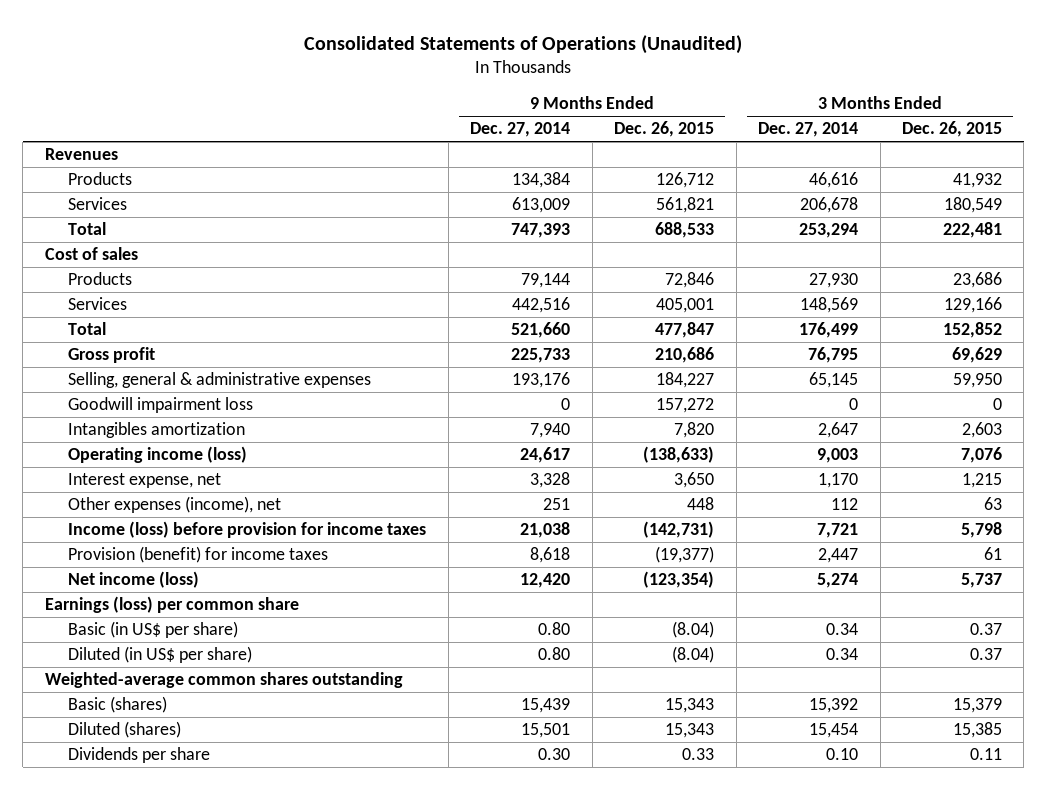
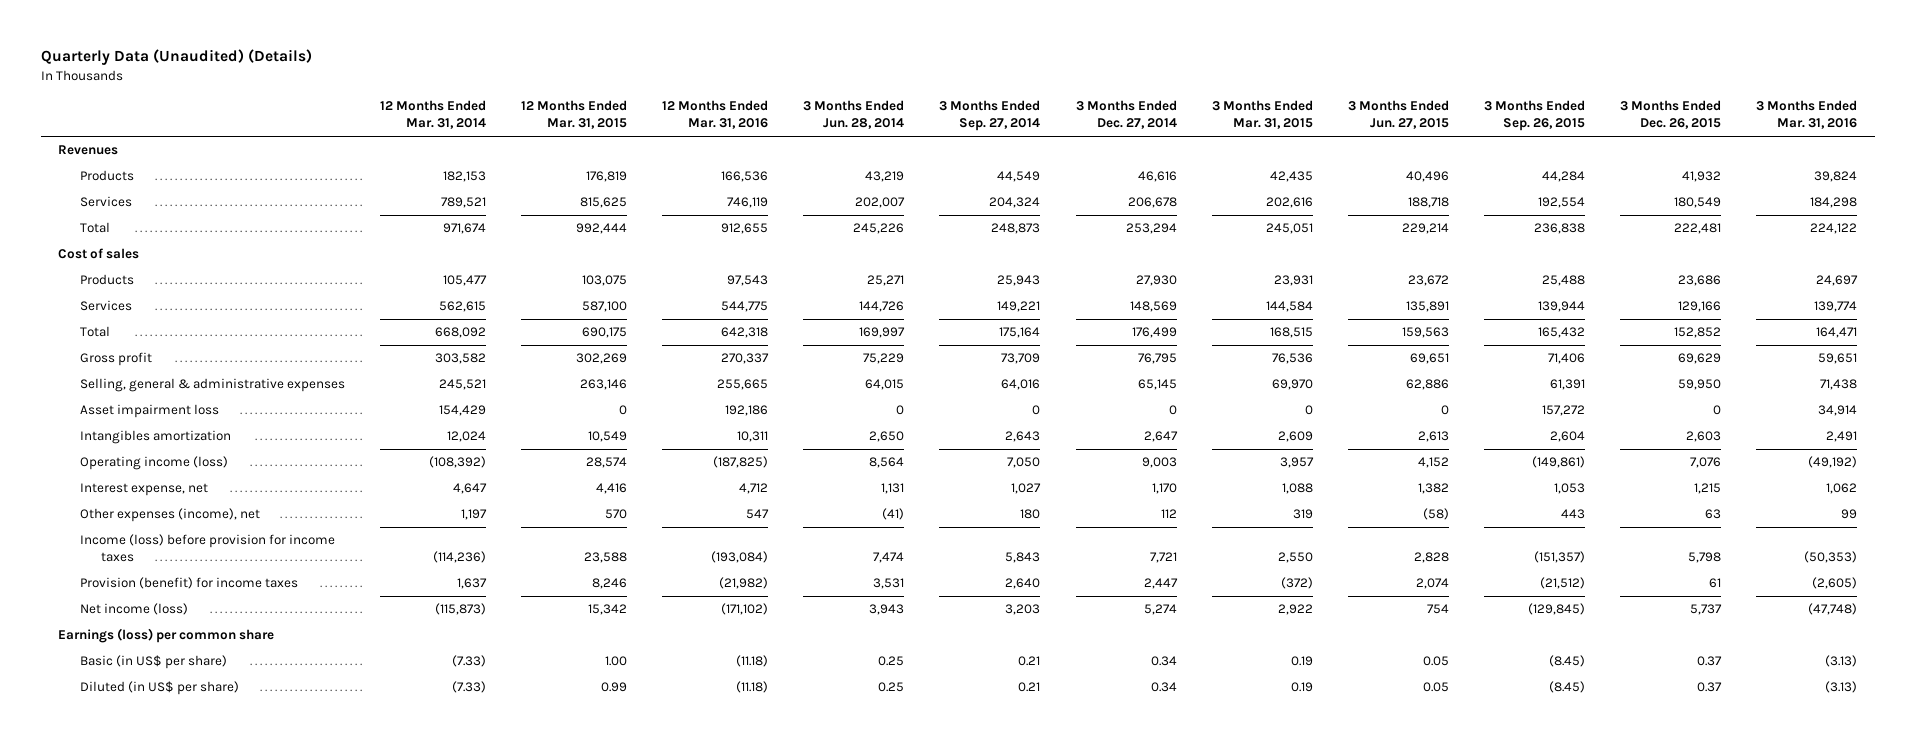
- Consolidated Statements of Operations (Unaudited)
+ Quarterly Data (Unaudited) (Details)
- | 9 Months Ended Dec. 27, 2014 | 9 Months Ended Dec. 26, 2015 | 3 Months Ended Dec. 27, 2014 | 3 Months Ended Dec. 26, 2015
+ | 12 Months Ended Mar. 31, 2014 | 12 Months Ended Mar. 31, 2015 | 12 Months Ended Mar. 31, 2016 | 3 Months Ended Jun. 28, 2014 | 3 Months Ended Sep. 27, 2014 | 3 Months Ended Dec. 27, 2014 | 3 Months Ended Mar. 31, 2015 | 3 Months Ended Jun. 27, 2015 | 3 Months Ended Sep. 26, 2015 | 3 Months Ended Dec. 26, 2015 | 3 Months Ended Mar. 31, 2016
- Goodwill impairment loss | 0 | 157,272 | 0 | 0
+ Asset impairment loss | 154,429 | 0 | 192,186 | 0 | 0 | 0 | 0 | 0 | 157,272 | 0 | 34,914
- Weighted-average common shares outstanding
- Basic (shares) | 15,439 | 15,343 | 15,392 | 15,379
- Diluted (shares) | 15,501 | 15,343 | 15,454 | 15,385
- Dividends per share | 0.30 | 0.33 | 0.10 | 0.11

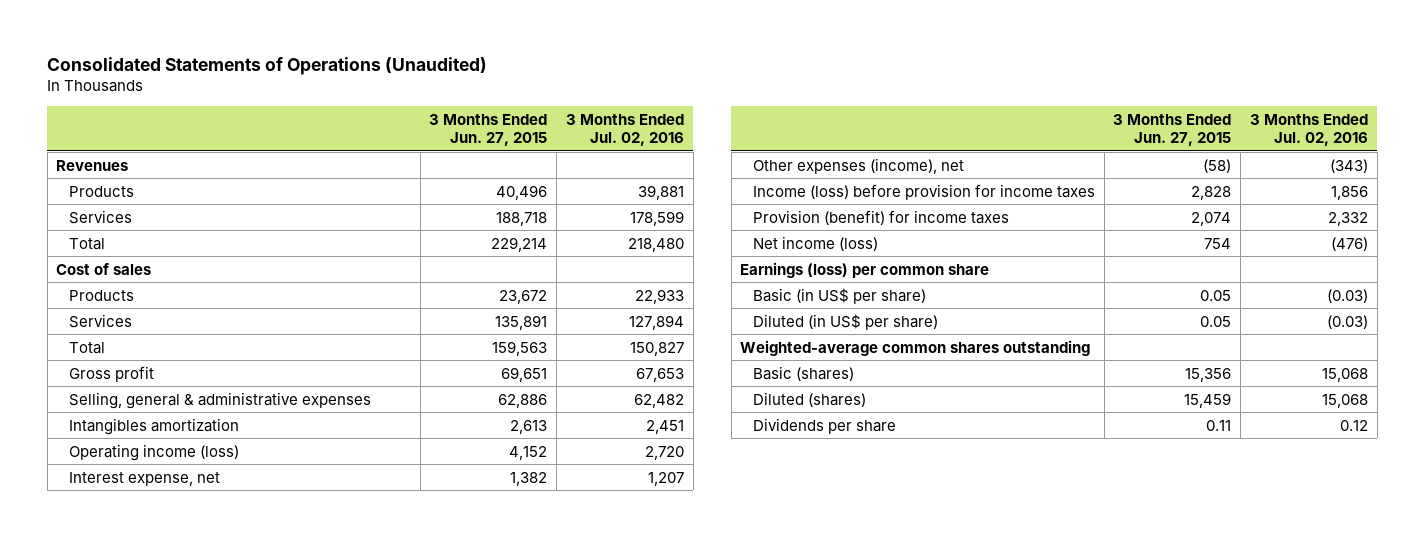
- Quarterly Data (Unaudited) (Details)
+ Consolidated Statements of Operations (Unaudited)
- | 12 Months Ended Mar. 31, 2014 | 12 Months Ended Mar. 31, 2015 | 12 Months Ended Mar. 31, 2016 | 3 Months Ended Jun. 28, 2014 | 3 Months Ended Sep. 27, 2014 | 3 Months Ended Dec. 27, 2014 | 3 Months Ended Mar. 31, 2015 | 3 Months Ended Jun. 27, 2015 | 3 Months Ended Sep. 26, 2015 | 3 Months Ended Dec. 26, 2015 | 3 Months Ended Mar. 31, 2016
+ | 3 Months Ended Jun. 27, 2015 | 3 Months Ended Jul. 02, 2016
- Asset impairment loss | 154,429 | 0 | 192,186 | 0 | 0 | 0 | 0 | 0 | 157,272 | 0 | 34,914
+ Weighted-average common shares outstanding
+ Basic (shares) | 15,356 | 15,068
+ Diluted (shares) | 15,459 | 15,068
+ Dividends per share | 0.11 | 0.12

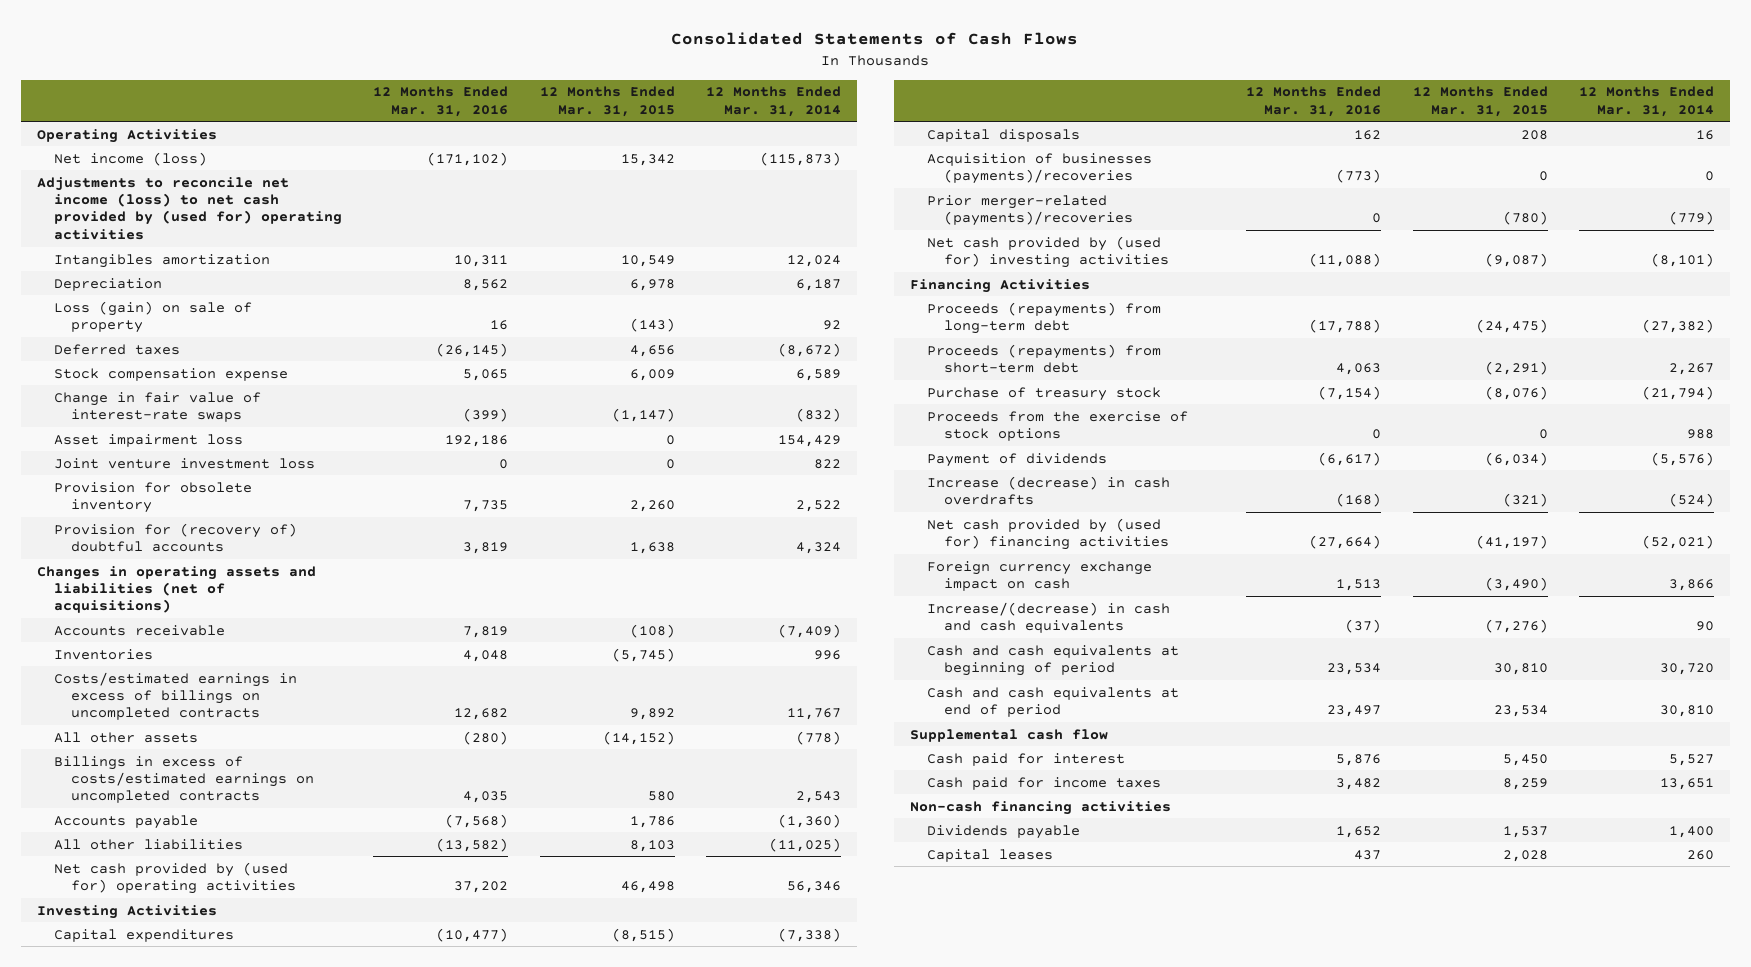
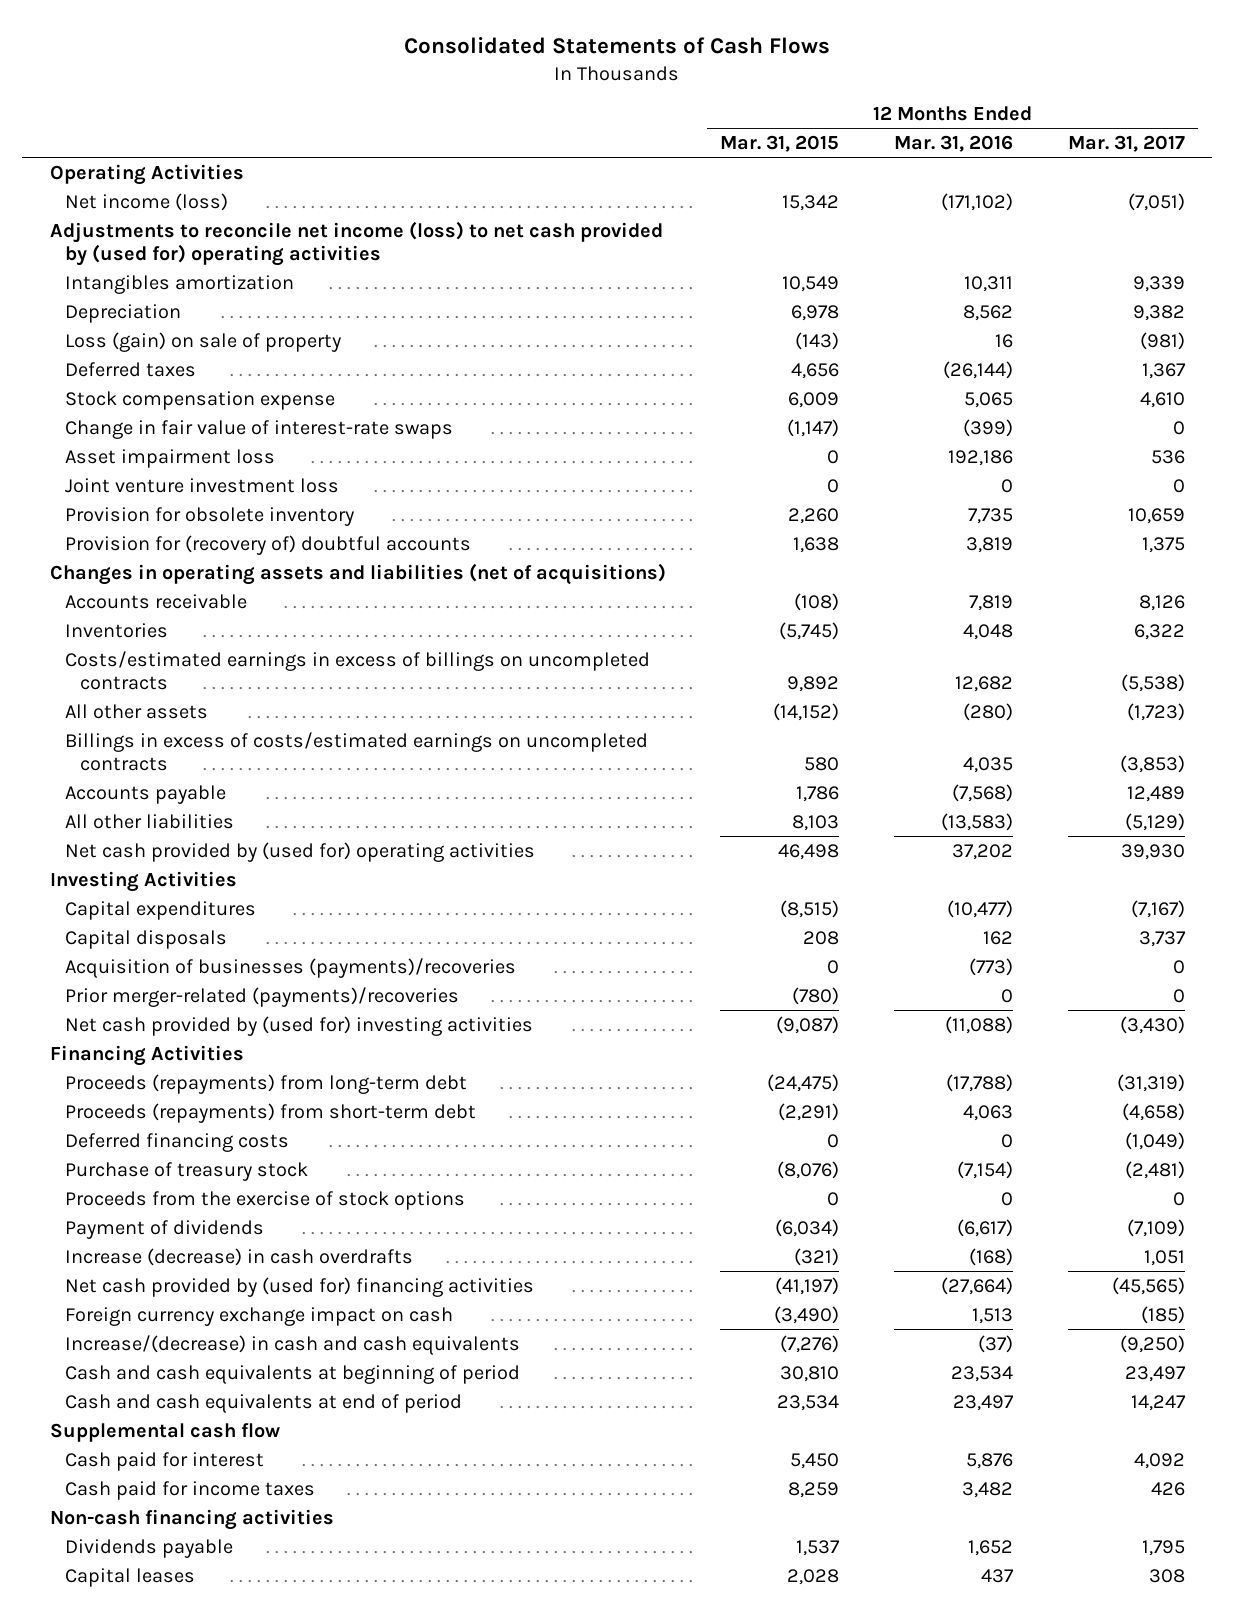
- | 12 Months Ended Mar. 31, 2016 | 12 Months Ended Mar. 31, 2015 | 12 Months Ended Mar. 31, 2014
+ | 12 Months Ended Mar. 31, 2015 | 12 Months Ended Mar. 31, 2016 | 12 Months Ended Mar. 31, 2017
- Deferred taxes | (26,145) | 4,656 | (8,672)
+ Deferred taxes | 4,656 | (26,144) | 1,367
- All other liabilities | (13,582) | 8,103 | (11,025)
+ All other liabilities | 8,103 | (13,583) | (5,129)
+ Deferred financing costs | 0 | 0 | (1,049)

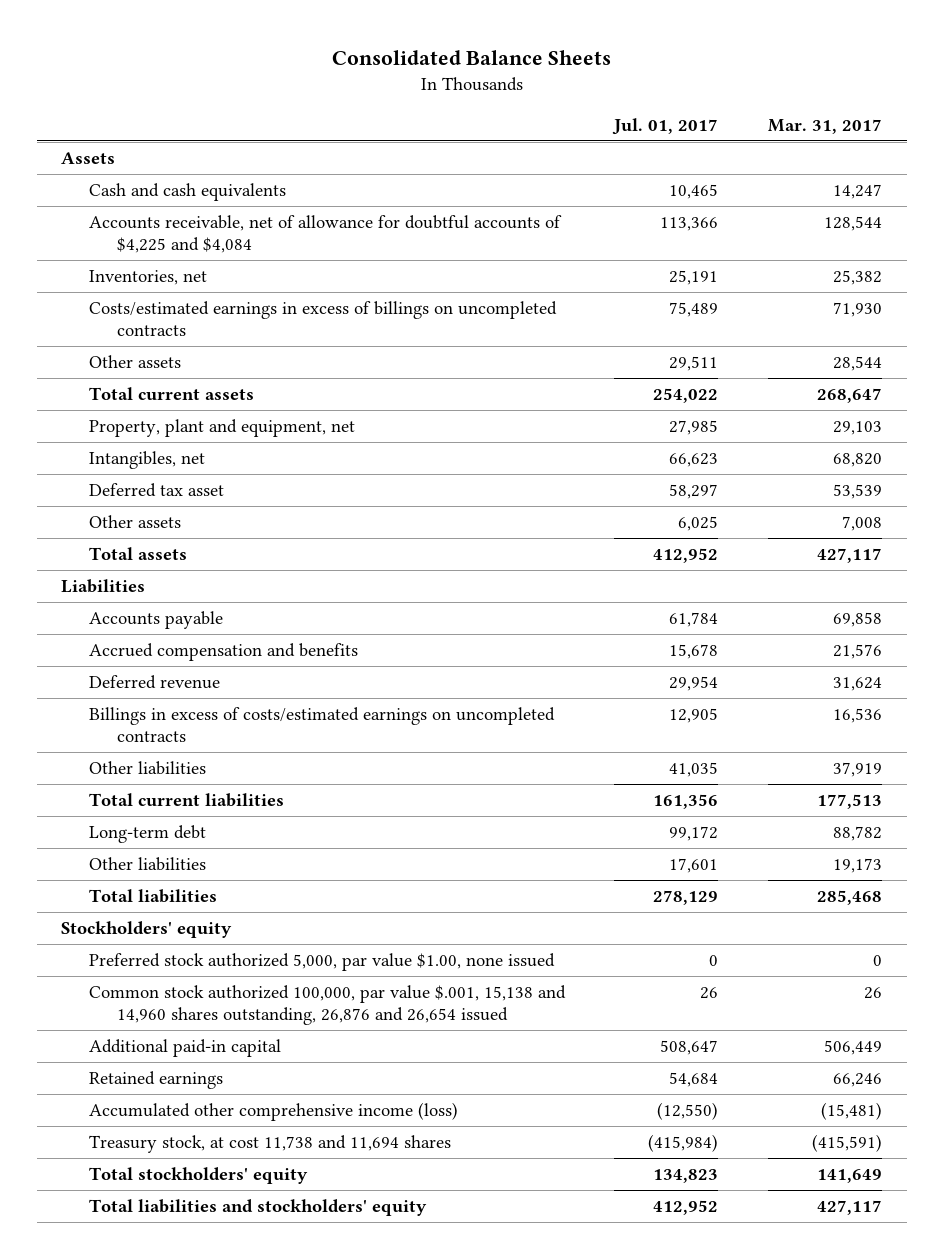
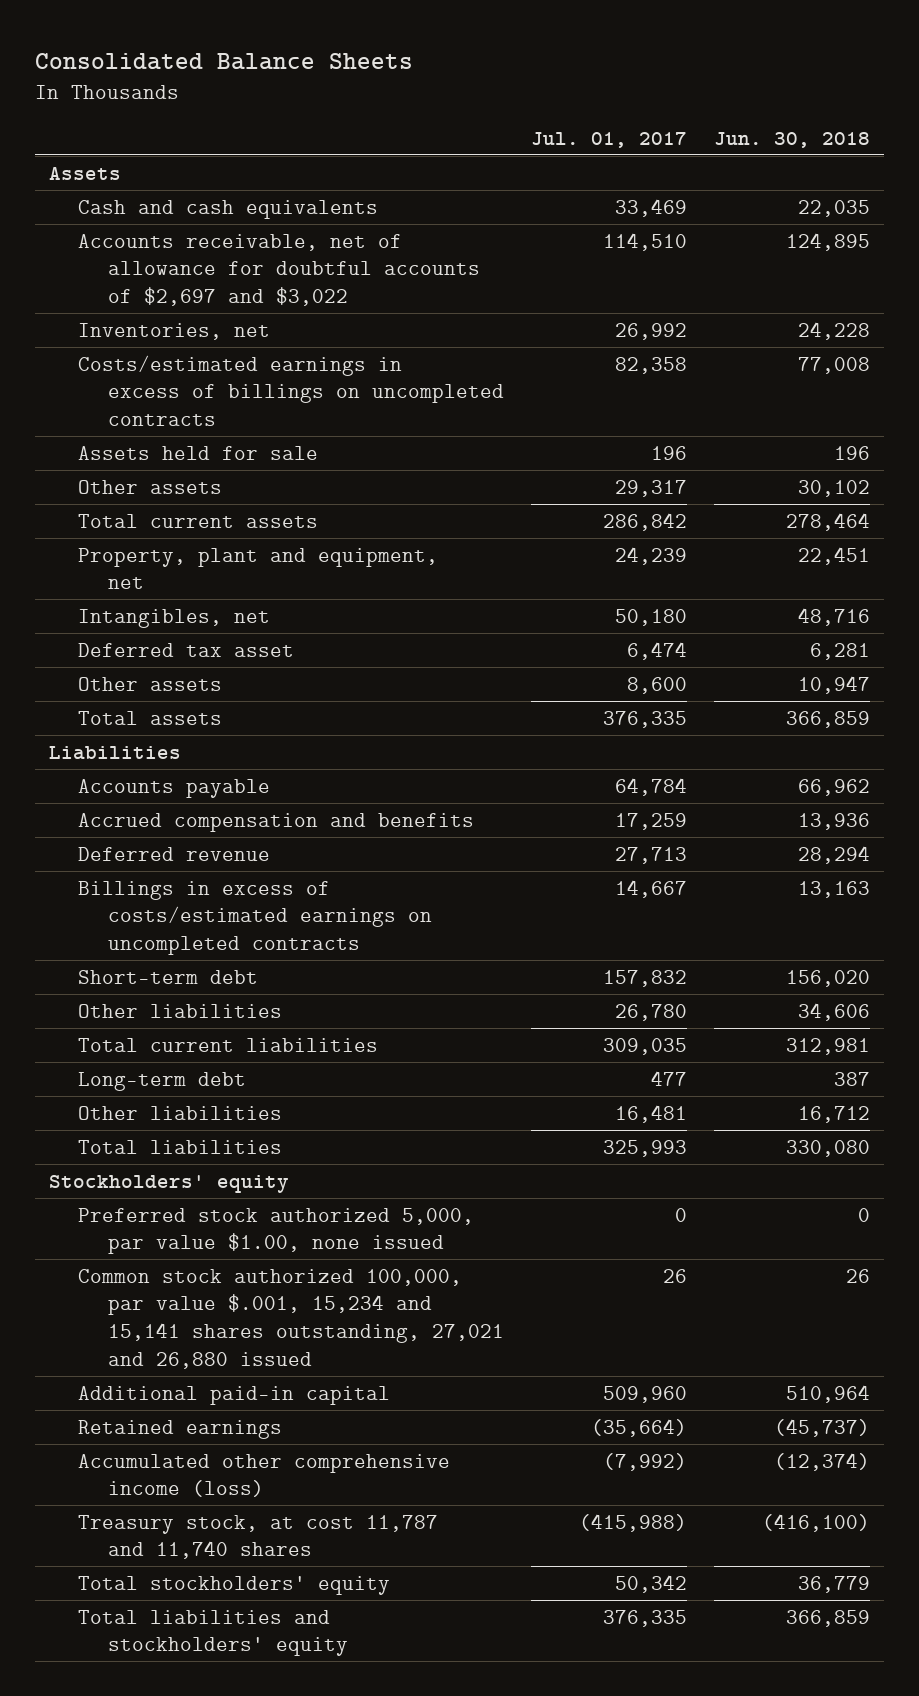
- | Jul. 01, 2017 | Mar. 31, 2017
+ | Jul. 01, 2017 | Jun. 30, 2018
- Cash and cash equivalents | 10,465 | 14,247
- Accounts receivable, net of allowance for doubtful accounts of $4,225 and $4,084 | 113,366 | 128,544
- Inventories, net | 25,191 | 25,382
- Costs/estimated earnings in excess of billings on uncompleted contracts | 75,489 | 71,930
- Other assets | 29,511 | 28,544
- Total current assets | 254,022 | 268,647
- Property, plant and equipment, net | 27,985 | 29,103
- Intangibles, net | 66,623 | 68,820
- Deferred tax asset | 58,297 | 53,539
- Other assets | 6,025 | 7,008
- Total assets | 412,952 | 427,117
+ Cash and cash equivalents | 33,469 | 22,035
+ Accounts receivable, net of allowance for doubtful accounts of $2,697 and $3,022 | 114,510 | 124,895
+ Inventories, net | 26,992 | 24,228
+ Costs/estimated earnings in excess of billings on uncompleted contracts | 82,358 | 77,008
+ Assets held for sale | 196 | 196
+ Other assets | 29,317 | 30,102
+ Total current assets | 286,842 | 278,464
+ Property, plant and equipment, net | 24,239 | 22,451
+ Intangibles, net | 50,180 | 48,716
+ Deferred tax asset | 6,474 | 6,281
+ Other assets | 8,600 | 10,947
+ Total assets | 376,335 | 366,859
- Accounts payable | 61,784 | 69,858
- Accrued compensation and benefits | 15,678 | 21,576
- Deferred revenue | 29,954 | 31,624
- Billings in excess of costs/estimated earnings on uncompleted contracts | 12,905 | 16,536
- Other liabilities | 41,035 | 37,919
- Total current liabilities | 161,356 | 177,513
- Long-term debt | 99,172 | 88,782
- Other liabilities | 17,601 | 19,173
- Total liabilities | 278,129 | 285,468
+ Accounts payable | 64,784 | 66,962
+ Accrued compensation and benefits | 17,259 | 13,936
+ Deferred revenue | 27,713 | 28,294
+ Billings in excess of costs/estimated earnings on uncompleted contracts | 14,667 | 13,163
+ Short-term debt | 157,832 | 156,020
+ Other liabilities | 26,780 | 34,606
+ Total current liabilities | 309,035 | 312,981
+ Long-term debt | 477 | 387
+ Other liabilities | 16,481 | 16,712
+ Total liabilities | 325,993 | 330,080
- Common stock authorized 100,000, par value $.001, 15,138 and 14,960 shares outstanding, 26,876 and 26,654 issued | 26 | 26
- Additional paid-in capital | 508,647 | 506,449
- Retained earnings | 54,684 | 66,246
- Accumulated other comprehensive income (loss) | (12,550) | (15,481)
- Treasury stock, at cost 11,738 and 11,694 shares | (415,984) | (415,591)
- Total stockholders' equity | 134,823 | 141,649
- Total liabilities and stockholders' equity | 412,952 | 427,117
+ Common stock authorized 100,000, par value $.001, 15,234 and 15,141 shares outstanding, 27,021 and 26,880 issued | 26 | 26
+ Additional paid-in capital | 509,960 | 510,964
+ Retained earnings | (35,664) | (45,737)
+ Accumulated other comprehensive income (loss) | (7,992) | (12,374)
+ Treasury stock, at cost 11,787 and 11,740 shares | (415,988) | (416,100)
+ Total stockholders' equity | 50,342 | 36,779
+ Total liabilities and stockholders' equity | 376,335 | 366,859

